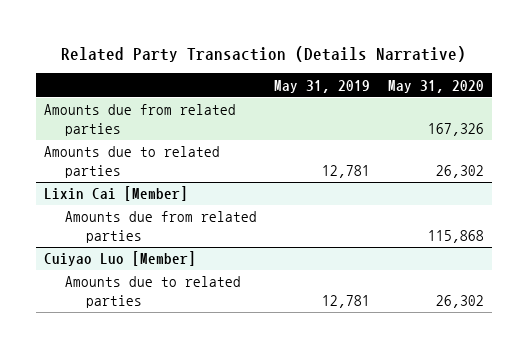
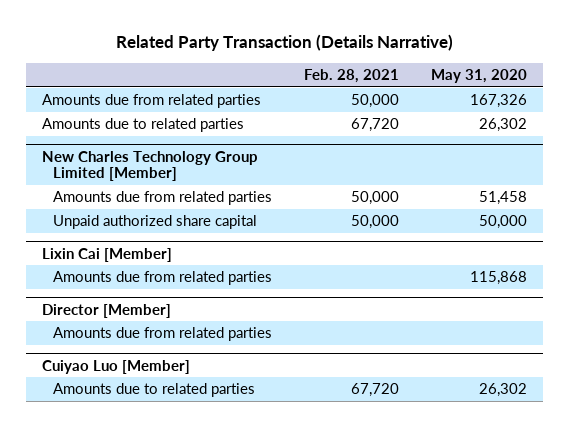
- | May 31, 2019 | May 31, 2020
+ | Feb. 28, 2021 | May 31, 2020
+ New Charles Technology Group Limited [Member]
+ Amounts due from related parties | 50,000 | 51,458
+ Unpaid authorized share capital | 50,000 | 50,000
+ Director [Member]
+ Amounts due from related parties

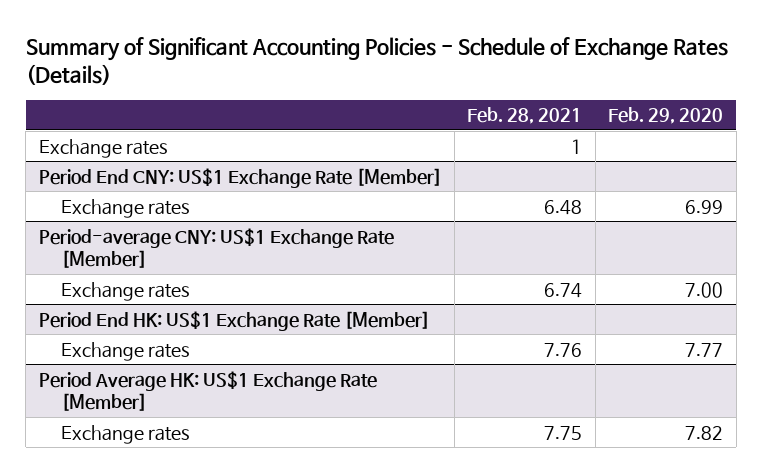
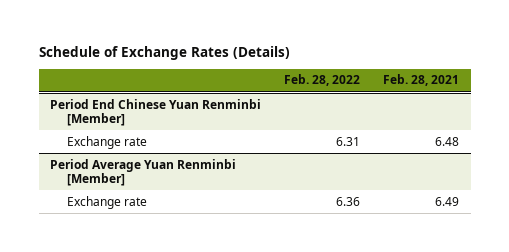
- Summary of Significant Accounting Policies - Schedule of Exchange Rates (Details)
+ Schedule of Exchange Rates (Details)
- | Feb. 28, 2021 | Feb. 29, 2020
+ | Feb. 28, 2022 | Feb. 28, 2021
- Exchange rates | 1 |
- Period End CNY: US$1 Exchange Rate [Member]
- Exchange rates | 6.48 | 6.99
- Period-average CNY: US$1 Exchange Rate [Member]
- Exchange rates | 6.74 | 7.00
- Period End HK: US$1 Exchange Rate [Member]
- Exchange rates | 7.76 | 7.77
- Period Average HK: US$1 Exchange Rate [Member]
- Exchange rates | 7.75 | 7.82
+ Period End Chinese Yuan Renminbi [Member]
+ Exchange rate | 6.31 | 6.48
+ Period Average Yuan Renminbi [Member]
+ Exchange rate | 6.36 | 6.49

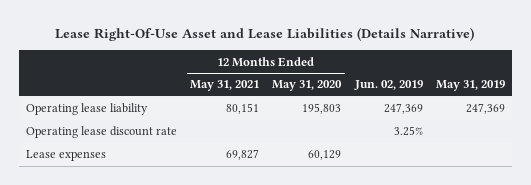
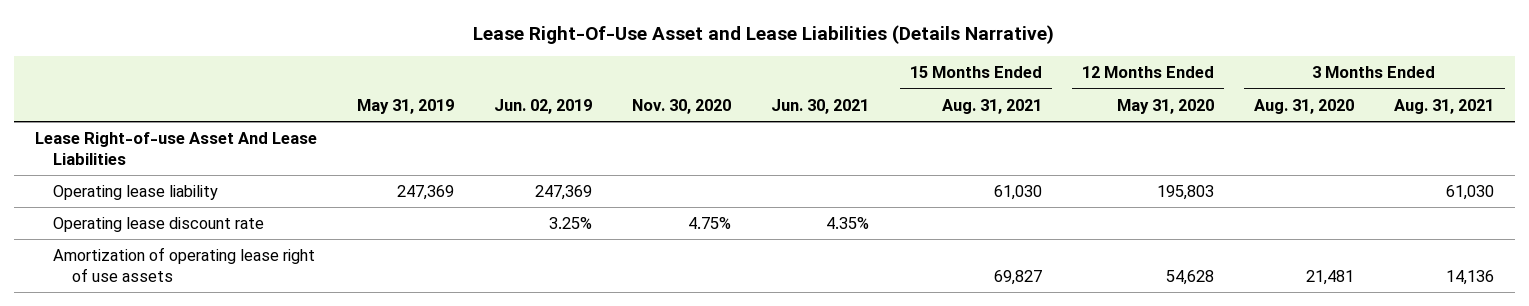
- | 12 Months Ended May 31, 2021 | 12 Months Ended May 31, 2020 | Jun. 02, 2019 | May 31, 2019
+ | May 31, 2019 | Jun. 02, 2019 | Nov. 30, 2020 | Jun. 30, 2021 | 15 Months Ended Aug. 31, 2021 | 12 Months Ended May 31, 2020 | 3 Months Ended Aug. 31, 2020 | 3 Months Ended Aug. 31, 2021
+ Lease Right-of-use Asset And Lease Liabilities
- Lease expenses | 69,827 | 60,129 | |
+ Amortization of operating lease right of use assets | | | | | 69,827 | 54,628 | 21,481 | 14,136

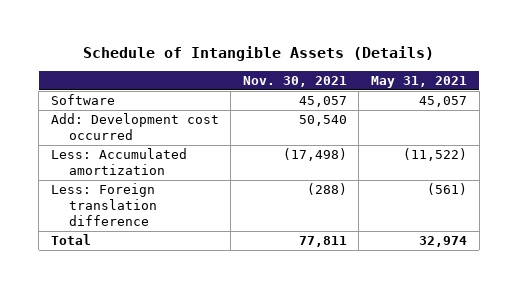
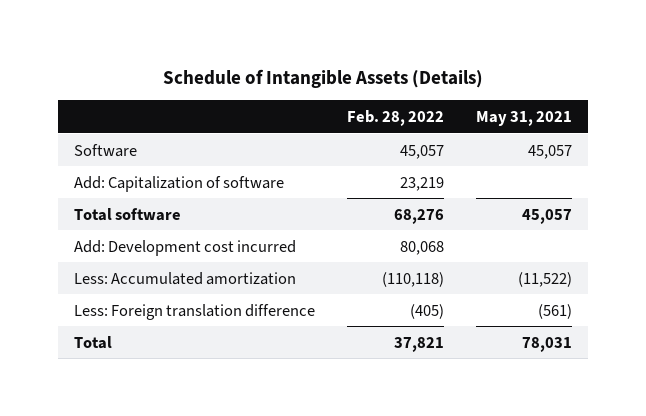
- | Nov. 30, 2021 | May 31, 2021
+ | Feb. 28, 2022 | May 31, 2021
- Add: Development cost occurred | 50,540 |
+ Add: Capitalization of software | 23,219 |
+ Total software | 68,276 | 45,057
+ Add: Development cost incurred | 80,068 |
- Total | 77,811 | 32,974
+ Total | 37,821 | 78,031

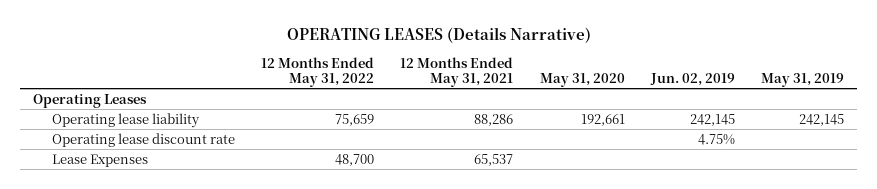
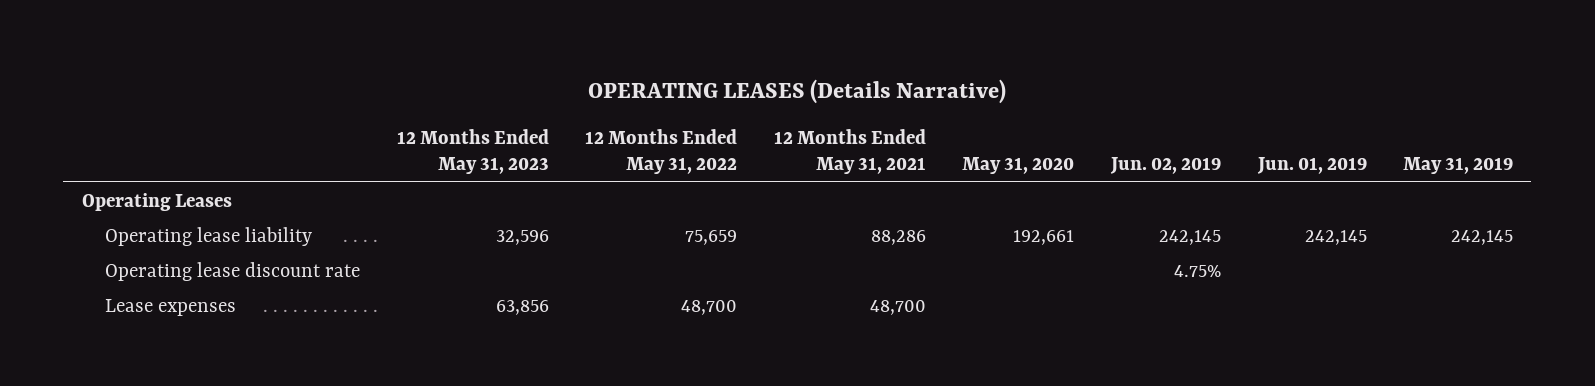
- | 12 Months Ended May 31, 2022 | 12 Months Ended May 31, 2021 | May 31, 2020 | Jun. 02, 2019 | May 31, 2019
+ | 12 Months Ended May 31, 2023 | 12 Months Ended May 31, 2022 | 12 Months Ended May 31, 2021 | May 31, 2020 | Jun. 02, 2019 | Jun. 01, 2019 | May 31, 2019
- Lease Expenses | 48,700 | 65,537 | | |
+ Lease expenses | 63,856 | 48,700 | 48,700 | | | |

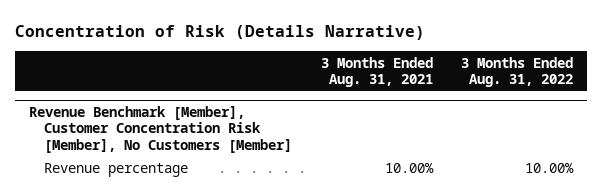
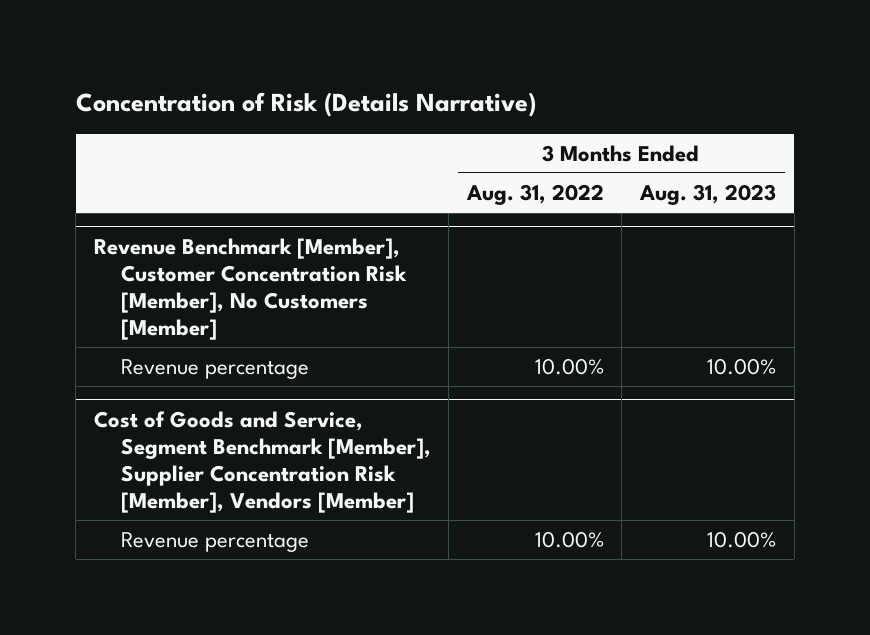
- | 3 Months Ended Aug. 31, 2021 | 3 Months Ended Aug. 31, 2022
+ | 3 Months Ended Aug. 31, 2022 | 3 Months Ended Aug. 31, 2023
+ Cost of Goods and Service, Segment Benchmark [Member], Supplier Concentration Risk [Member], Vendors [Member]
+ Revenue percentage | 10.00% | 10.00%

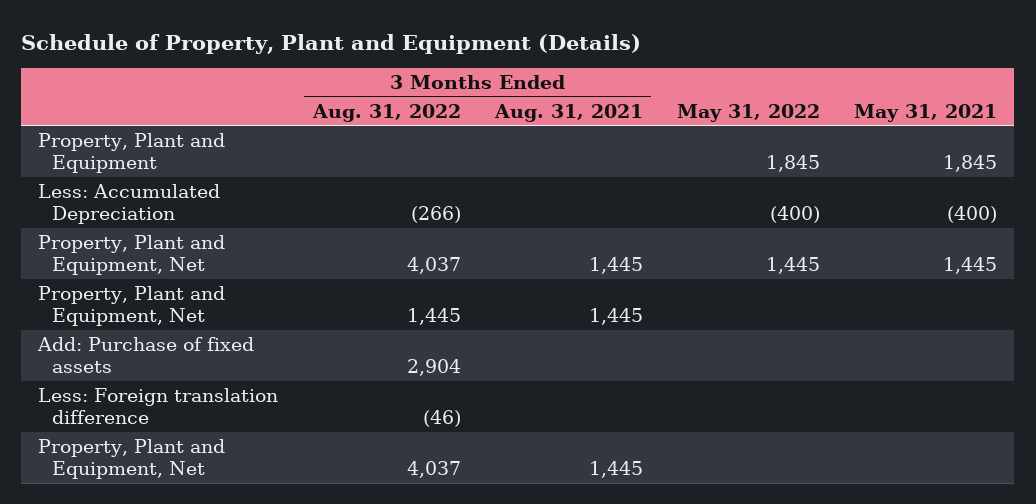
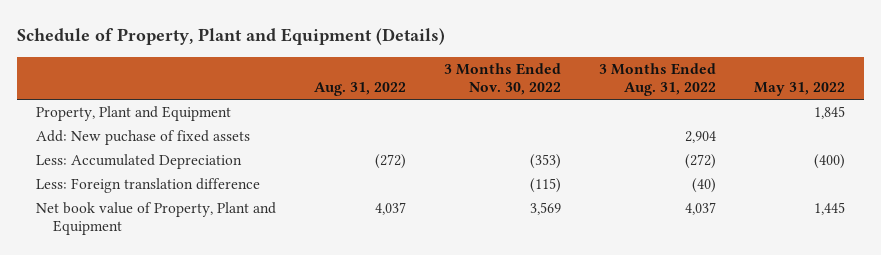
- | 3 Months Ended Aug. 31, 2022 | 3 Months Ended Aug. 31, 2021 | May 31, 2022 | May 31, 2021
+ | Aug. 31, 2022 | 3 Months Ended Nov. 30, 2022 | 3 Months Ended Aug. 31, 2022 | May 31, 2022
- Less: Accumulated Depreciation | (266) | | (400) | (400)
- Property, Plant and Equipment, Net | 4,037 | 1,445 | 1,445 | 1,445
- Property, Plant and Equipment, Net | 1,445 | 1,445 | |
- Add: Purchase of fixed assets | 2,904 | | |
- Less: Foreign translation difference | (46) | | |
- Property, Plant and Equipment, Net | 4,037 | 1,445 | |
+ Add: New puchase of fixed assets | | | 2,904 |
+ Less: Accumulated Depreciation | (272) | (353) | (272) | (400)
+ Less: Foreign translation difference | | (115) | (40) |
+ Net book value of Property, Plant and Equipment | 4,037 | 3,569 | 4,037 | 1,445

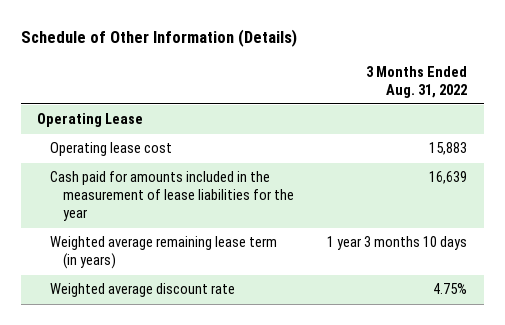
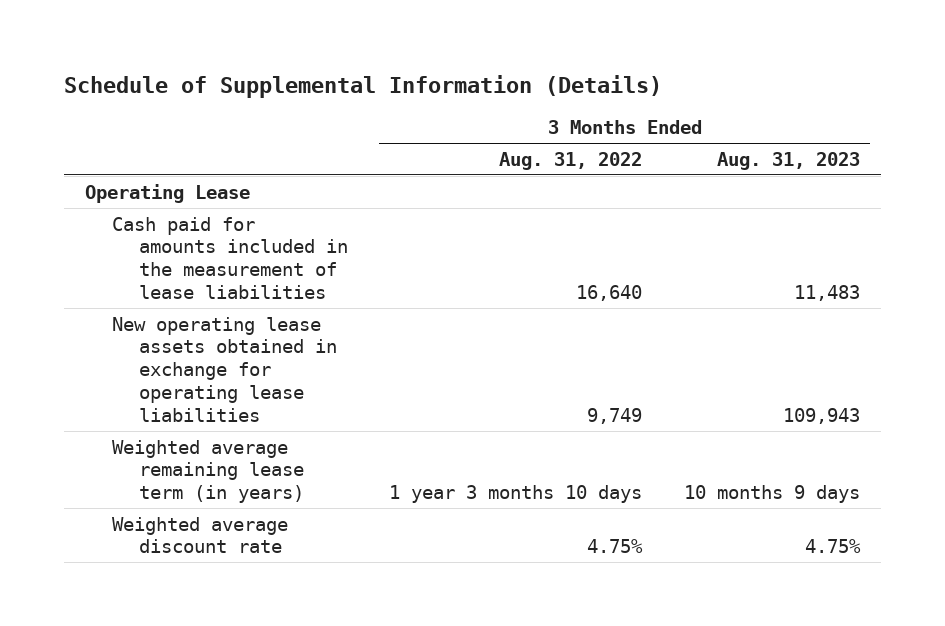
- Schedule of Other Information (Details)
+ Schedule of Supplemental Information (Details)
- | 3 Months Ended Aug. 31, 2022
+ | 3 Months Ended Aug. 31, 2022 | 3 Months Ended Aug. 31, 2023
- Operating lease cost | 15,883
- Cash paid for amounts included in the measurement of lease liabilities for the year | 16,639
+ Cash paid for amounts included in the measurement of lease liabilities | 16,640 | 11,483
+ New operating lease assets obtained in exchange for operating lease liabilities | 9,749 | 109,943

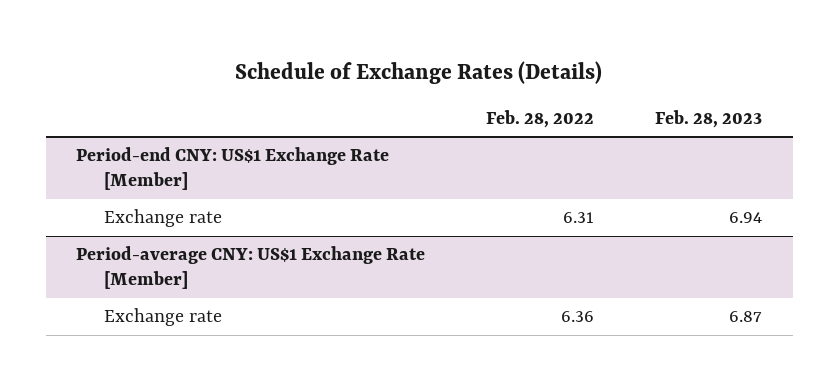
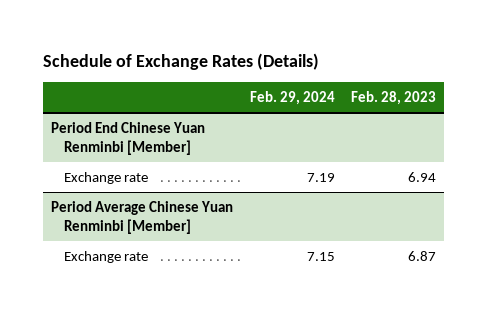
- | Feb. 28, 2022 | Feb. 28, 2023
+ | Feb. 29, 2024 | Feb. 28, 2023
- Period-end CNY: US$1 Exchange Rate [Member]
+ Period End Chinese Yuan Renminbi [Member]
- Period-average CNY: US$1 Exchange Rate [Member]
+ Period Average Chinese Yuan Renminbi [Member]

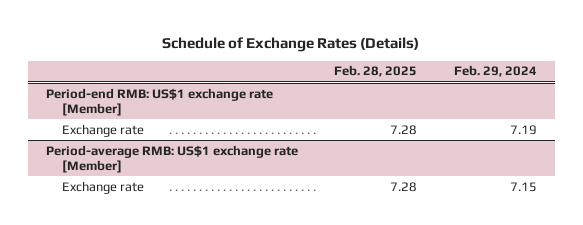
- | Feb. 29, 2024 | Feb. 28, 2023
+ | Feb. 28, 2025 | Feb. 29, 2024
- Period End Chinese Yuan Renminbi [Member]
+ Period-end RMB: US$1 exchange rate [Member]
- Period Average Chinese Yuan Renminbi [Member]
+ Period-average RMB: US$1 exchange rate [Member]

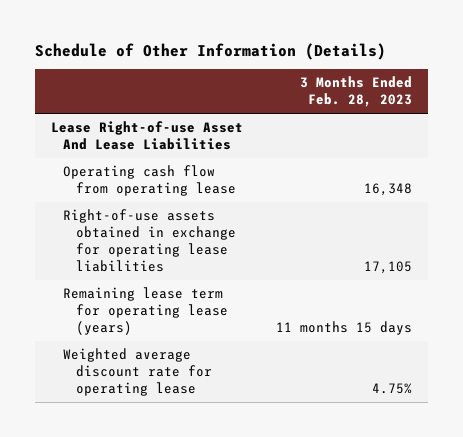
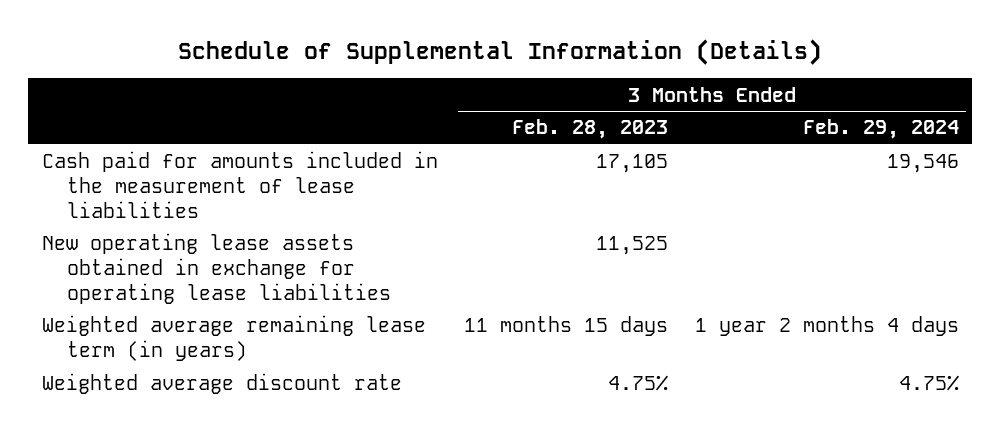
- Schedule of Other Information (Details)
+ Schedule of Supplemental Information (Details)
- | 3 Months Ended Feb. 28, 2023
+ | 3 Months Ended Feb. 28, 2023 | 3 Months Ended Feb. 29, 2024
- Lease Right-of-use Asset And Lease Liabilities
- Operating cash flow from operating lease | 16,348
- Right-of-use assets obtained in exchange for operating lease liabilities | 17,105
- Remaining lease term for operating lease (years) | 11 months 15 days
- Weighted average discount rate for operating lease | 4.75%
+ Cash paid for amounts included in the measurement of lease liabilities | 17,105 | 19,546
+ New operating lease assets obtained in exchange for operating lease liabilities | 11,525 |
+ Weighted average remaining lease term (in years) | 11 months 15 days | 1 year 2 months 4 days
+ Weighted average discount rate | 4.75% | 4.75%

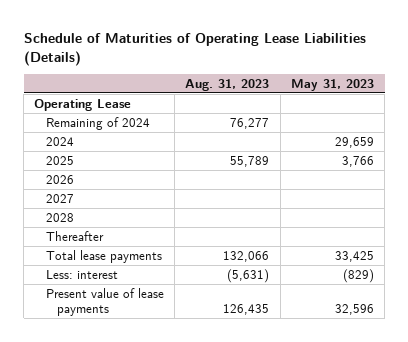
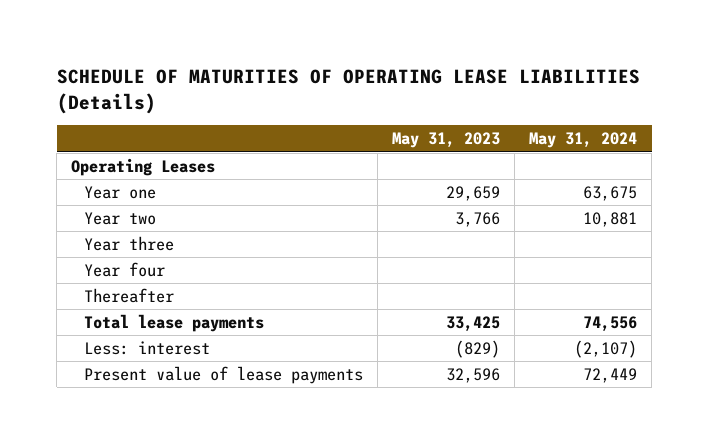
- Schedule of Maturities of Operating Lease Liabilities (Details)
+ SCHEDULE OF MATURITIES OF OPERATING LEASE LIABILITIES (Details)
- | Aug. 31, 2023 | May 31, 2023
+ | May 31, 2023 | May 31, 2024
- Operating Lease
- Remaining of 2024 | 76,277 |
- 2024 | | 29,659
- 2025 | 55,789 | 3,766
- 2026
- 2027
- 2028
+ Operating Leases
+ Year one | 29,659 | 63,675
+ Year two | 3,766 | 10,881
+ Year three
+ Year four

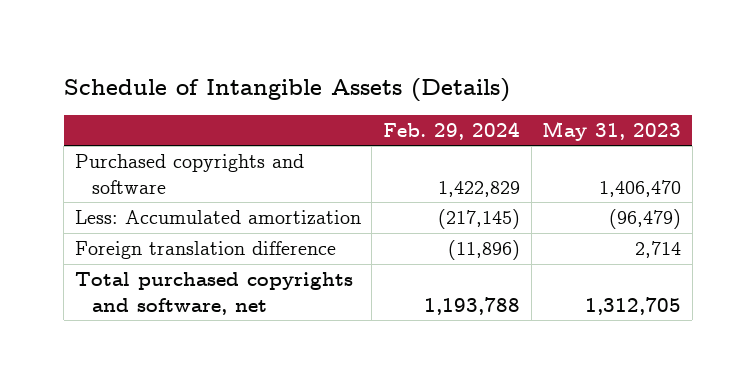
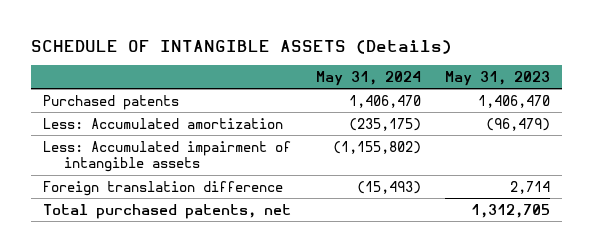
- Schedule of Intangible Assets (Details)
+ SCHEDULE OF INTANGIBLE ASSETS (Details)
- | Feb. 29, 2024 | May 31, 2023
+ | May 31, 2024 | May 31, 2023
- Purchased copyrights and software | 1,422,829 | 1,406,470
+ Purchased patents | 1,406,470 | 1,406,470
+ Less: Accumulated impairment of intangible assets | (1,155,802) |
- Total purchased copyrights and software, net | 1,193,788 | 1,312,705
+ Total purchased patents, net | | 1,312,705

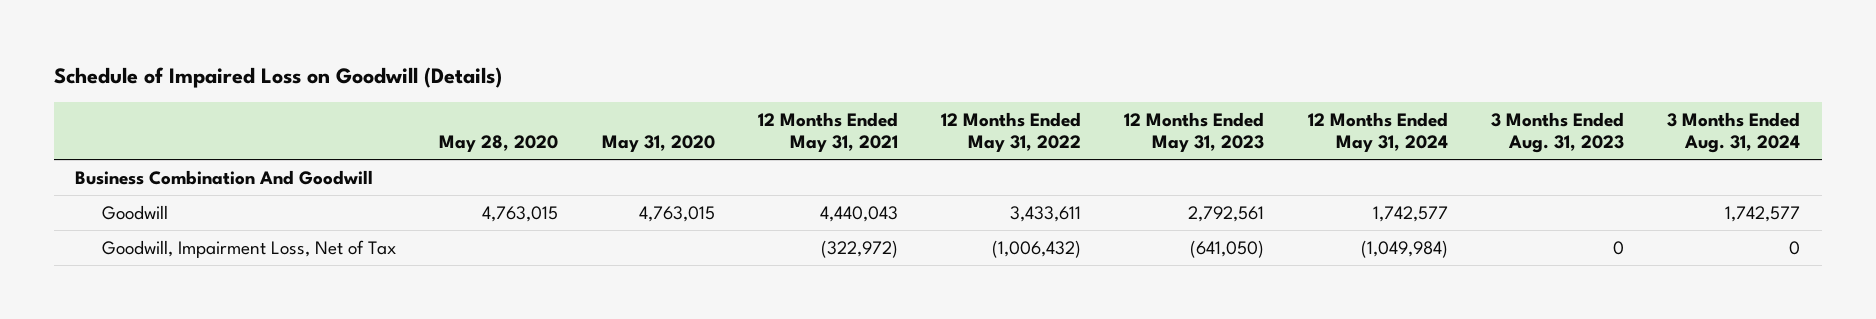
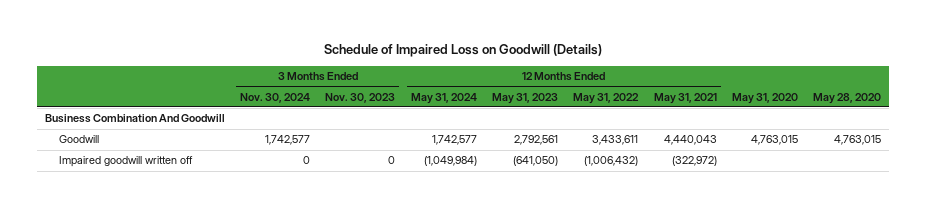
- | May 28, 2020 | May 31, 2020 | 12 Months Ended May 31, 2021 | 12 Months Ended May 31, 2022 | 12 Months Ended May 31, 2023 | 12 Months Ended May 31, 2024 | 3 Months Ended Aug. 31, 2023 | 3 Months Ended Aug. 31, 2024
+ | 3 Months Ended Nov. 30, 2024 | 3 Months Ended Nov. 30, 2023 | 12 Months Ended May 31, 2024 | 12 Months Ended May 31, 2023 | 12 Months Ended May 31, 2022 | 12 Months Ended May 31, 2021 | May 31, 2020 | May 28, 2020
- Goodwill, Impairment Loss, Net of Tax | | | (322,972) | (1,006,432) | (641,050) | (1,049,984) | 0 | 0
+ Impaired goodwill written off | 0 | 0 | (1,049,984) | (641,050) | (1,006,432) | (322,972) | |

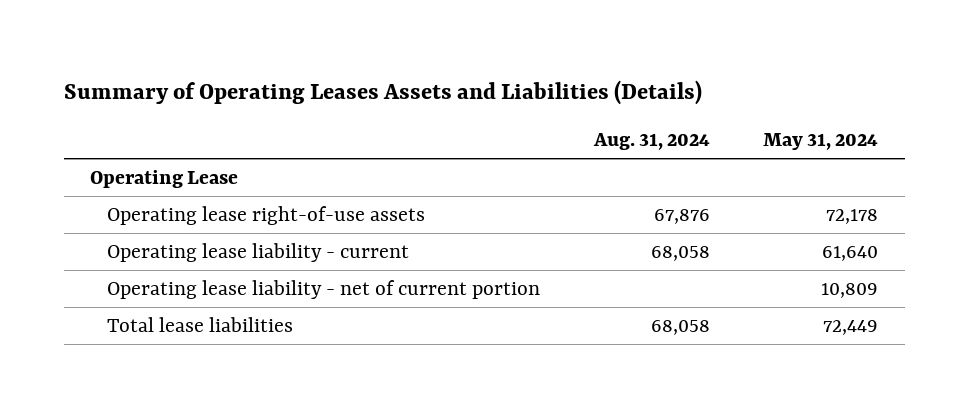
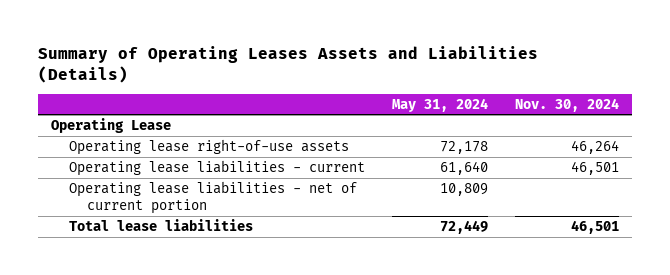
- | Aug. 31, 2024 | May 31, 2024
+ | May 31, 2024 | Nov. 30, 2024
- Operating lease liability - current | 68,058 | 61,640
- Operating lease liability - net of current portion | | 10,809
+ Operating lease liabilities - current | 61,640 | 46,501
+ Operating lease liabilities - net of current portion | 10,809 |

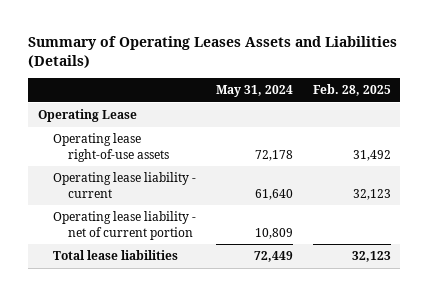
- | May 31, 2024 | Nov. 30, 2024
+ | May 31, 2024 | Feb. 28, 2025
- Operating lease liabilities - current | 61,640 | 46,501
- Operating lease liabilities - net of current portion | 10,809 |
+ Operating lease liability - current | 61,640 | 32,123
+ Operating lease liability - net of current portion | 10,809 |

